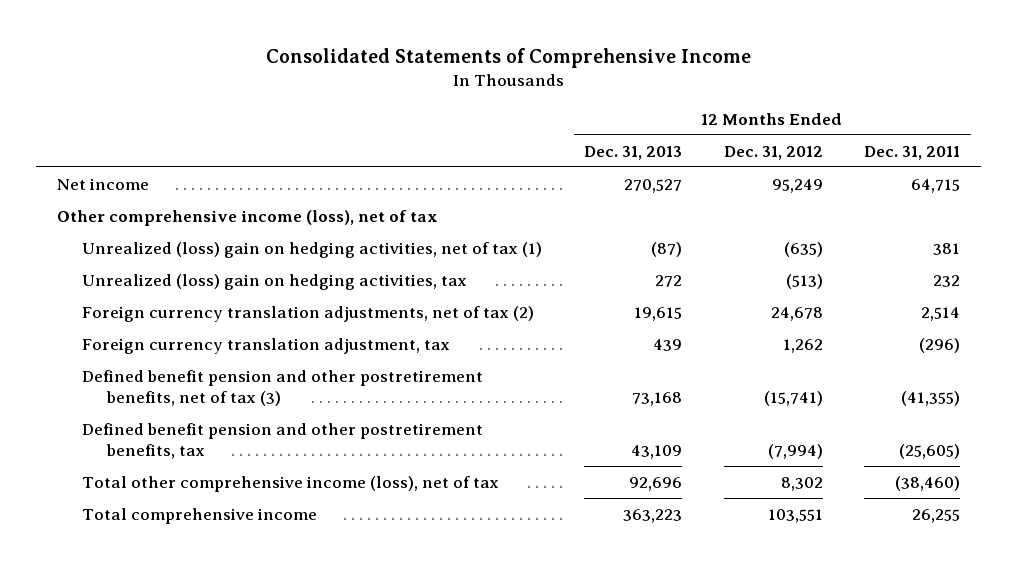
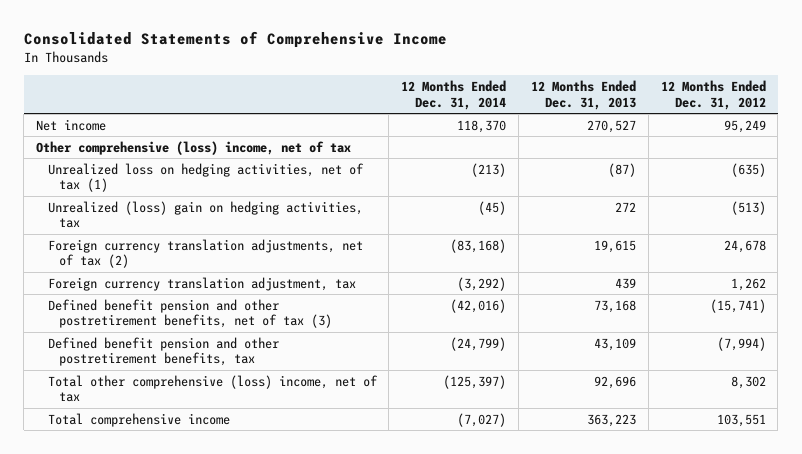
- | 12 Months Ended Dec. 31, 2013 | 12 Months Ended Dec. 31, 2012 | 12 Months Ended Dec. 31, 2011
+ | 12 Months Ended Dec. 31, 2014 | 12 Months Ended Dec. 31, 2013 | 12 Months Ended Dec. 31, 2012
- Other comprehensive income (loss), net of tax
- Unrealized (loss) gain on hedging activities, net of tax (1) | (87) | (635) | 381
+ Other comprehensive (loss) income, net of tax
+ Unrealized loss on hedging activities, net of tax (1) | (213) | (87) | (635)
- Total other comprehensive income (loss), net of tax | 92,696 | 8,302 | (38,460)
+ Total other comprehensive (loss) income, net of tax | (125,397) | 92,696 | 8,302

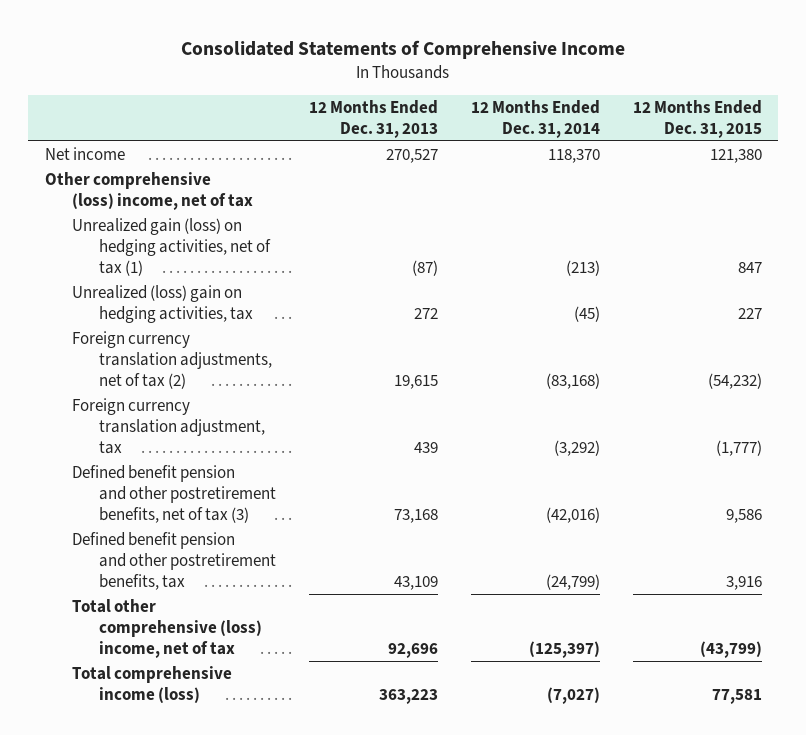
- | 12 Months Ended Dec. 31, 2014 | 12 Months Ended Dec. 31, 2013 | 12 Months Ended Dec. 31, 2012
+ | 12 Months Ended Dec. 31, 2013 | 12 Months Ended Dec. 31, 2014 | 12 Months Ended Dec. 31, 2015
- Unrealized loss on hedging activities, net of tax (1) | (213) | (87) | (635)
+ Unrealized gain (loss) on hedging activities, net of tax (1) | (87) | (213) | 847
- Total comprehensive income | (7,027) | 363,223 | 103,551
+ Total comprehensive income (loss) | 363,223 | (7,027) | 77,581

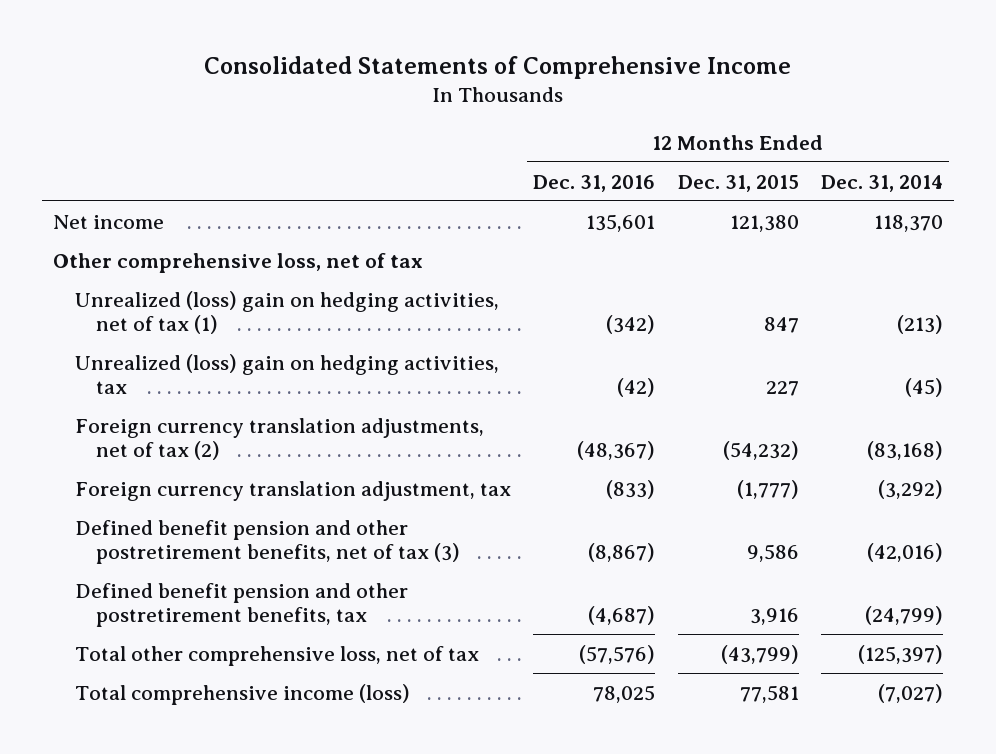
- | 12 Months Ended Dec. 31, 2013 | 12 Months Ended Dec. 31, 2014 | 12 Months Ended Dec. 31, 2015
+ | 12 Months Ended Dec. 31, 2016 | 12 Months Ended Dec. 31, 2015 | 12 Months Ended Dec. 31, 2014
- Other comprehensive (loss) income, net of tax
- Unrealized gain (loss) on hedging activities, net of tax (1) | (87) | (213) | 847
+ Other comprehensive loss, net of tax
+ Unrealized (loss) gain on hedging activities, net of tax (1) | (342) | 847 | (213)
- Total other comprehensive (loss) income, net of tax | 92,696 | (125,397) | (43,799)
+ Total other comprehensive loss, net of tax | (57,576) | (43,799) | (125,397)

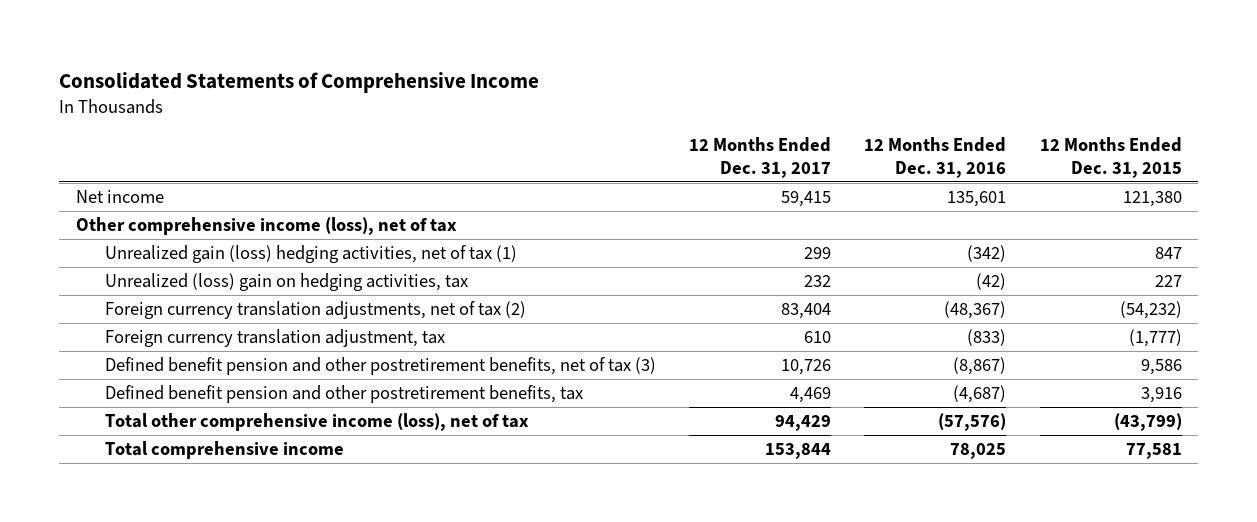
- | 12 Months Ended Dec. 31, 2016 | 12 Months Ended Dec. 31, 2015 | 12 Months Ended Dec. 31, 2014
+ | 12 Months Ended Dec. 31, 2017 | 12 Months Ended Dec. 31, 2016 | 12 Months Ended Dec. 31, 2015
- Other comprehensive loss, net of tax
- Unrealized (loss) gain on hedging activities, net of tax (1) | (342) | 847 | (213)
+ Other comprehensive income (loss), net of tax
+ Unrealized gain (loss) hedging activities, net of tax (1) | 299 | (342) | 847
- Total other comprehensive loss, net of tax | (57,576) | (43,799) | (125,397)
- Total comprehensive income (loss) | 78,025 | 77,581 | (7,027)
+ Total other comprehensive income (loss), net of tax | 94,429 | (57,576) | (43,799)
+ Total comprehensive income | 153,844 | 78,025 | 77,581

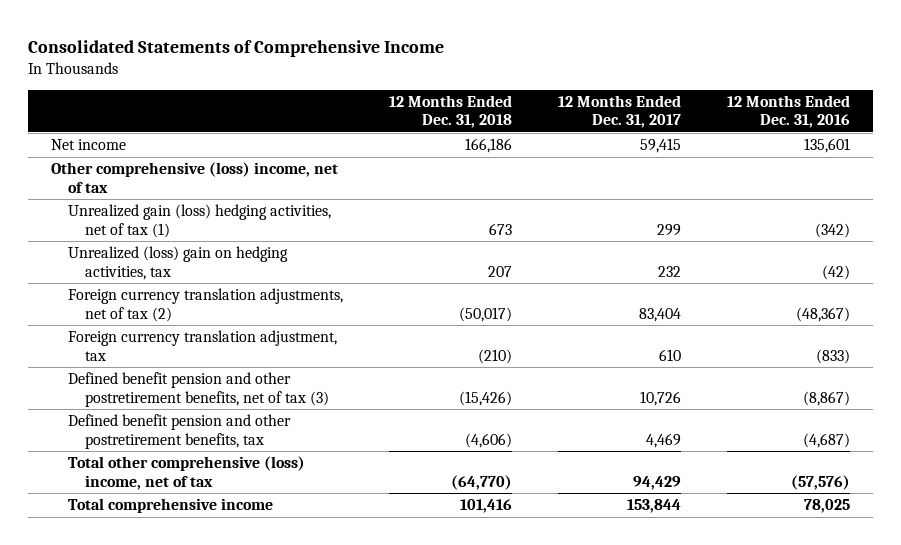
- | 12 Months Ended Dec. 31, 2017 | 12 Months Ended Dec. 31, 2016 | 12 Months Ended Dec. 31, 2015
+ | 12 Months Ended Dec. 31, 2018 | 12 Months Ended Dec. 31, 2017 | 12 Months Ended Dec. 31, 2016
- Other comprehensive income (loss), net of tax
+ Other comprehensive (loss) income, net of tax
- Total other comprehensive income (loss), net of tax | 94,429 | (57,576) | (43,799)
+ Total other comprehensive (loss) income, net of tax | (64,770) | 94,429 | (57,576)

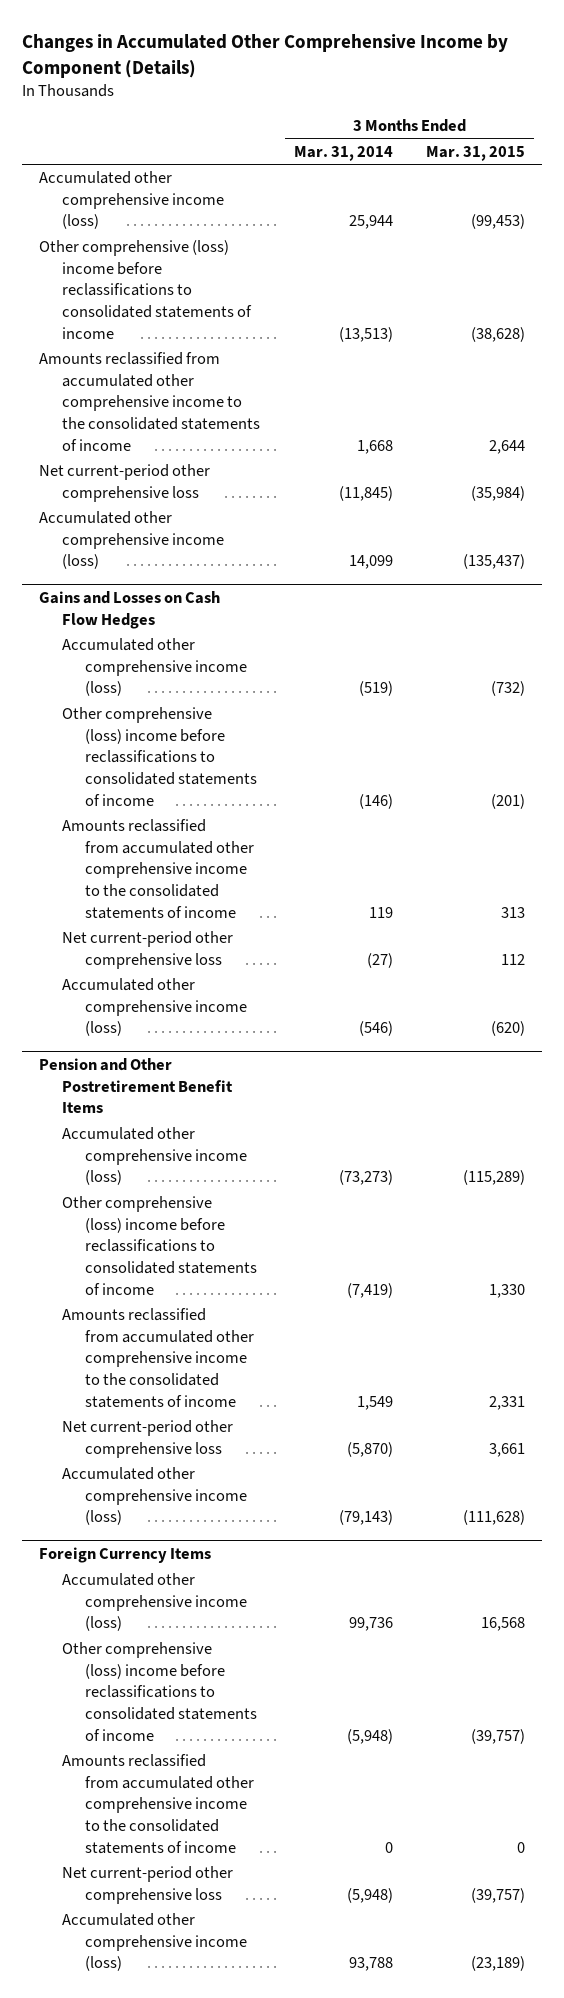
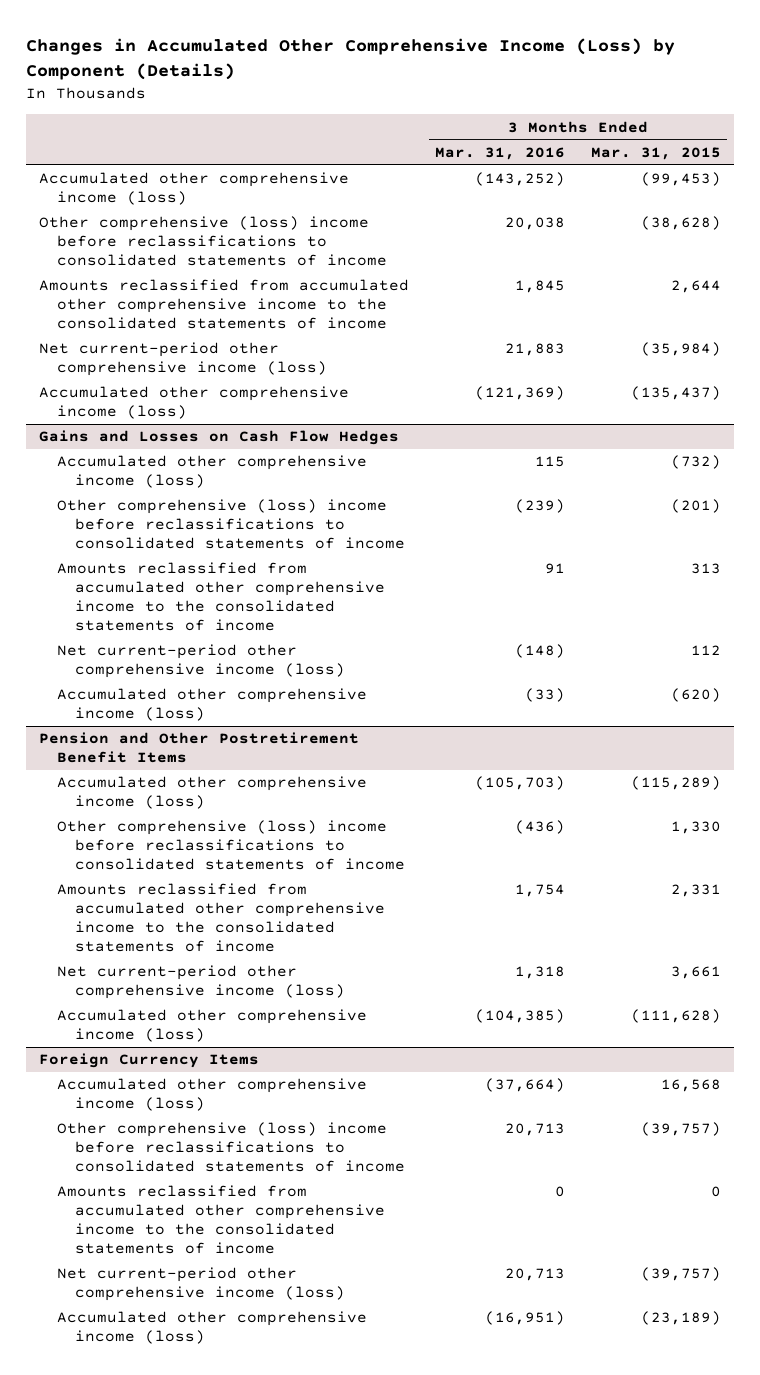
- Changes in Accumulated Other Comprehensive Income by Component (Details)
+ Changes in Accumulated Other Comprehensive Income (Loss) by Component (Details)
- | 3 Months Ended Mar. 31, 2014 | 3 Months Ended Mar. 31, 2015
+ | 3 Months Ended Mar. 31, 2016 | 3 Months Ended Mar. 31, 2015
- Net current-period other comprehensive loss | (11,845) | (35,984)
+ Net current-period other comprehensive income (loss) | 21,883 | (35,984)
@ Gains and Losses on Cash Flow Hedges
- Net current-period other comprehensive loss | (27) | 112
+ Net current-period other comprehensive income (loss) | (148) | 112
@ Pension and Other Postretirement Benefit Items
- Net current-period other comprehensive loss | (5,870) | 3,661
+ Net current-period other comprehensive income (loss) | 1,318 | 3,661
@ Foreign Currency Items
- Net current-period other comprehensive loss | (5,948) | (39,757)
+ Net current-period other comprehensive income (loss) | 20,713 | (39,757)

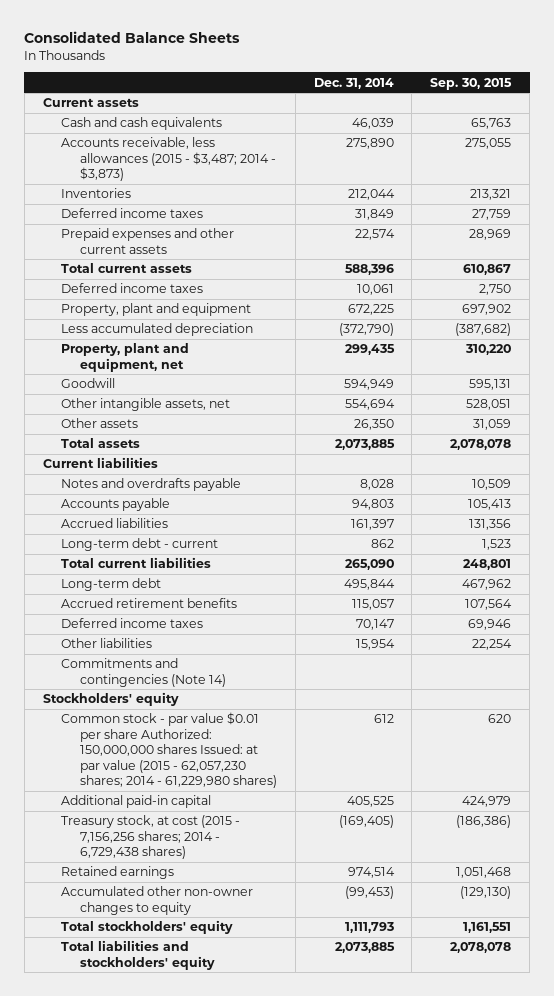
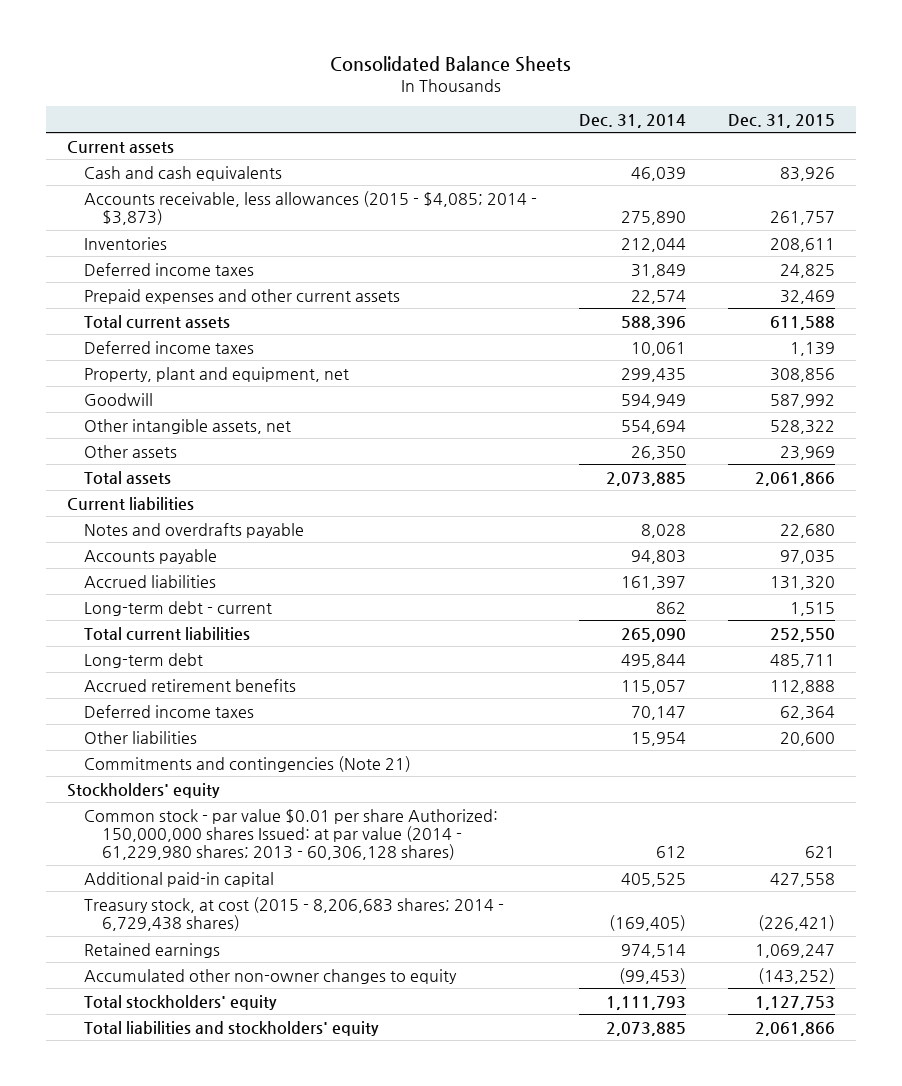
- | Dec. 31, 2014 | Sep. 30, 2015
+ | Dec. 31, 2014 | Dec. 31, 2015
- Accounts receivable, less allowances (2015 - $3,487; 2014 - $3,873) | 275,890 | 275,055
+ Accounts receivable, less allowances (2015 - $4,085; 2014 - $3,873) | 275,890 | 261,757
- Property, plant and equipment | 672,225 | 697,902
- Less accumulated depreciation | (372,790) | (387,682)
- Commitments and contingencies (Note 14)
+ Commitments and contingencies (Note 21)
- Common stock - par value $0.01 per share Authorized: 150,000,000 shares Issued: at par value (2015 - 62,057,230 shares; 2014 - 61,229,980 shares) | 612 | 620
+ Common stock - par value $0.01 per share Authorized: 150,000,000 shares Issued: at par value (2014 - 61,229,980 shares; 2013 - 60,306,128 shares) | 612 | 621
- Treasury stock, at cost (2015 - 7,156,256 shares; 2014 - 6,729,438 shares) | (169,405) | (186,386)
+ Treasury stock, at cost (2015 - 8,206,683 shares; 2014 - 6,729,438 shares) | (169,405) | (226,421)

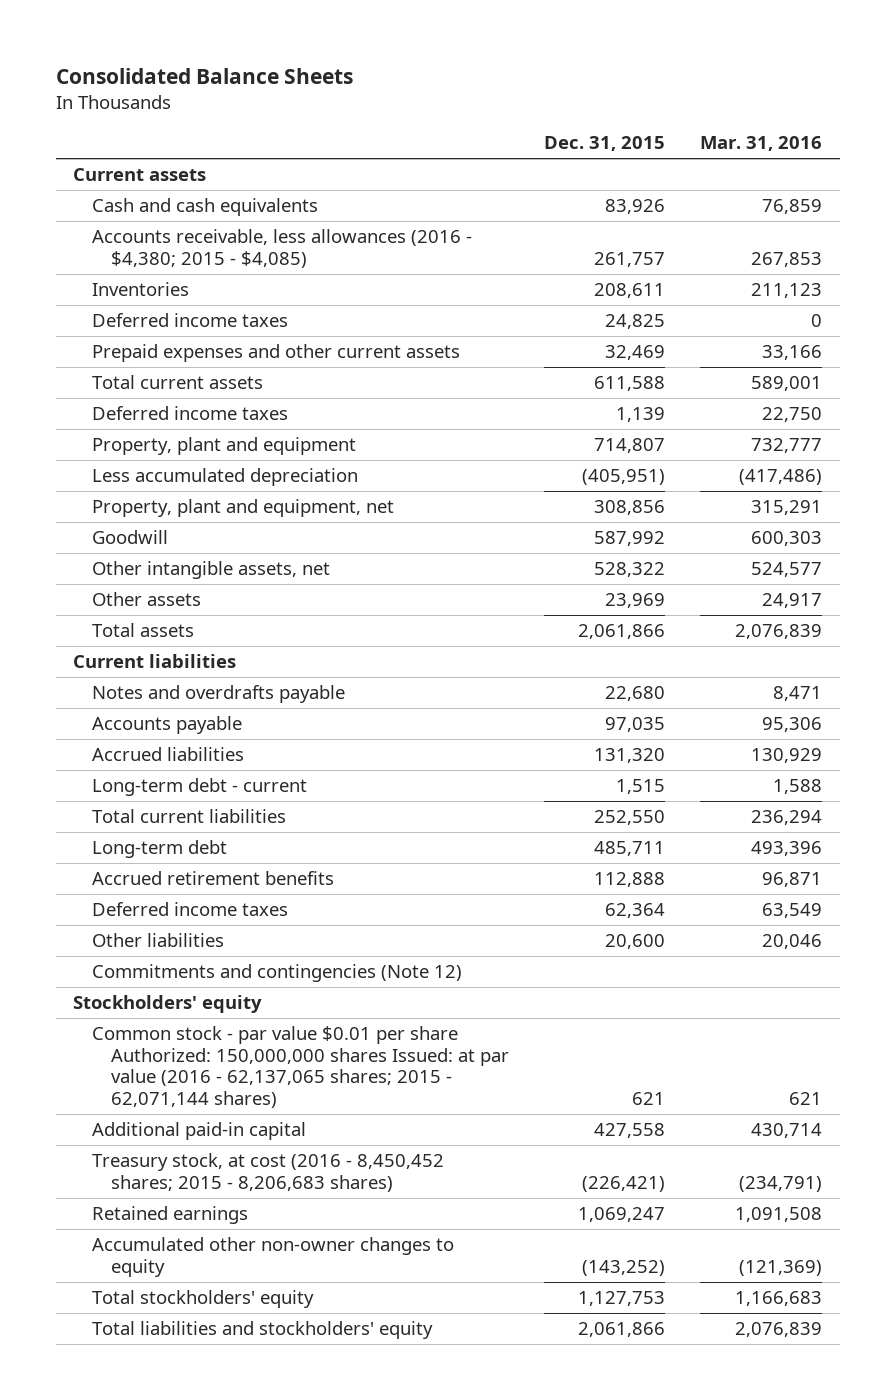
- | Dec. 31, 2014 | Dec. 31, 2015
+ | Dec. 31, 2015 | Mar. 31, 2016
- Accounts receivable, less allowances (2015 - $4,085; 2014 - $3,873) | 275,890 | 261,757
+ Accounts receivable, less allowances (2016 - $4,380; 2015 - $4,085) | 261,757 | 267,853
+ Property, plant and equipment | 714,807 | 732,777
+ Less accumulated depreciation | (405,951) | (417,486)
- Commitments and contingencies (Note 21)
+ Commitments and contingencies (Note 12)
- Common stock - par value $0.01 per share Authorized: 150,000,000 shares Issued: at par value (2014 - 61,229,980 shares; 2013 - 60,306,128 shares) | 612 | 621
+ Common stock - par value $0.01 per share Authorized: 150,000,000 shares Issued: at par value (2016 - 62,137,065 shares; 2015 - 62,071,144 shares) | 621 | 621
- Treasury stock, at cost (2015 - 8,206,683 shares; 2014 - 6,729,438 shares) | (169,405) | (226,421)
+ Treasury stock, at cost (2016 - 8,450,452 shares; 2015 - 8,206,683 shares) | (226,421) | (234,791)

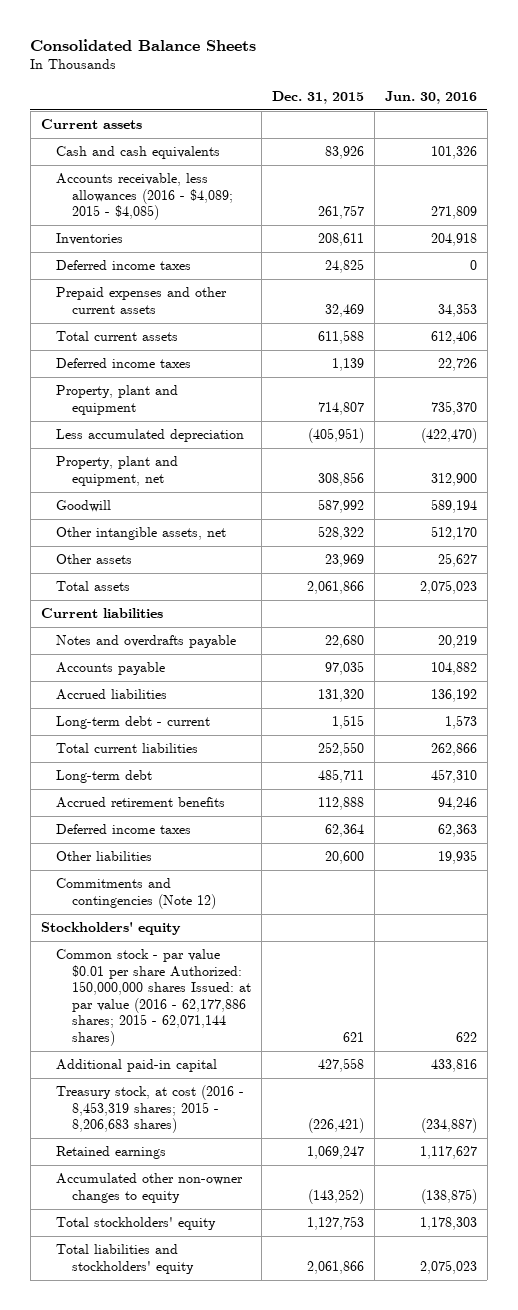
- | Dec. 31, 2015 | Mar. 31, 2016
+ | Dec. 31, 2015 | Jun. 30, 2016
- Accounts receivable, less allowances (2016 - $4,380; 2015 - $4,085) | 261,757 | 267,853
+ Accounts receivable, less allowances (2016 - $4,089; 2015 - $4,085) | 261,757 | 271,809
- Common stock - par value $0.01 per share Authorized: 150,000,000 shares Issued: at par value (2016 - 62,137,065 shares; 2015 - 62,071,144 shares) | 621 | 621
+ Common stock - par value $0.01 per share Authorized: 150,000,000 shares Issued: at par value (2016 - 62,177,886 shares; 2015 - 62,071,144 shares) | 621 | 622
- Treasury stock, at cost (2016 - 8,450,452 shares; 2015 - 8,206,683 shares) | (226,421) | (234,791)
+ Treasury stock, at cost (2016 - 8,453,319 shares; 2015 - 8,206,683 shares) | (226,421) | (234,887)

